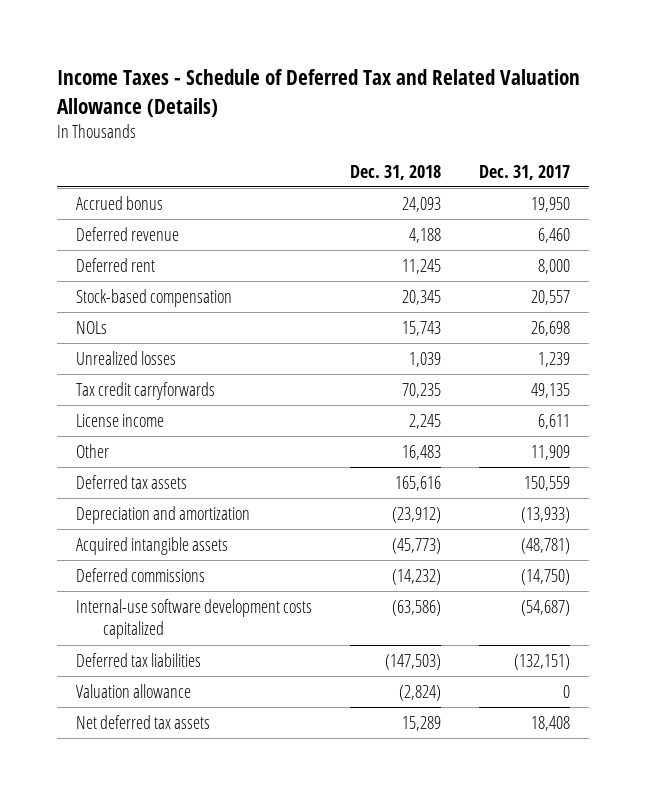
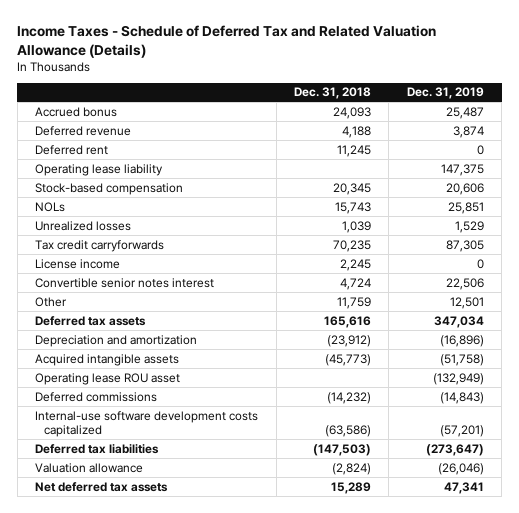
- | Dec. 31, 2018 | Dec. 31, 2017
+ | Dec. 31, 2018 | Dec. 31, 2019
+ Operating lease liability | | 147,375
- Other | 16,483 | 11,909
+ Convertible senior notes interest | 4,724 | 22,506
+ Other | 11,759 | 12,501
+ Operating lease ROU asset | | (132,949)

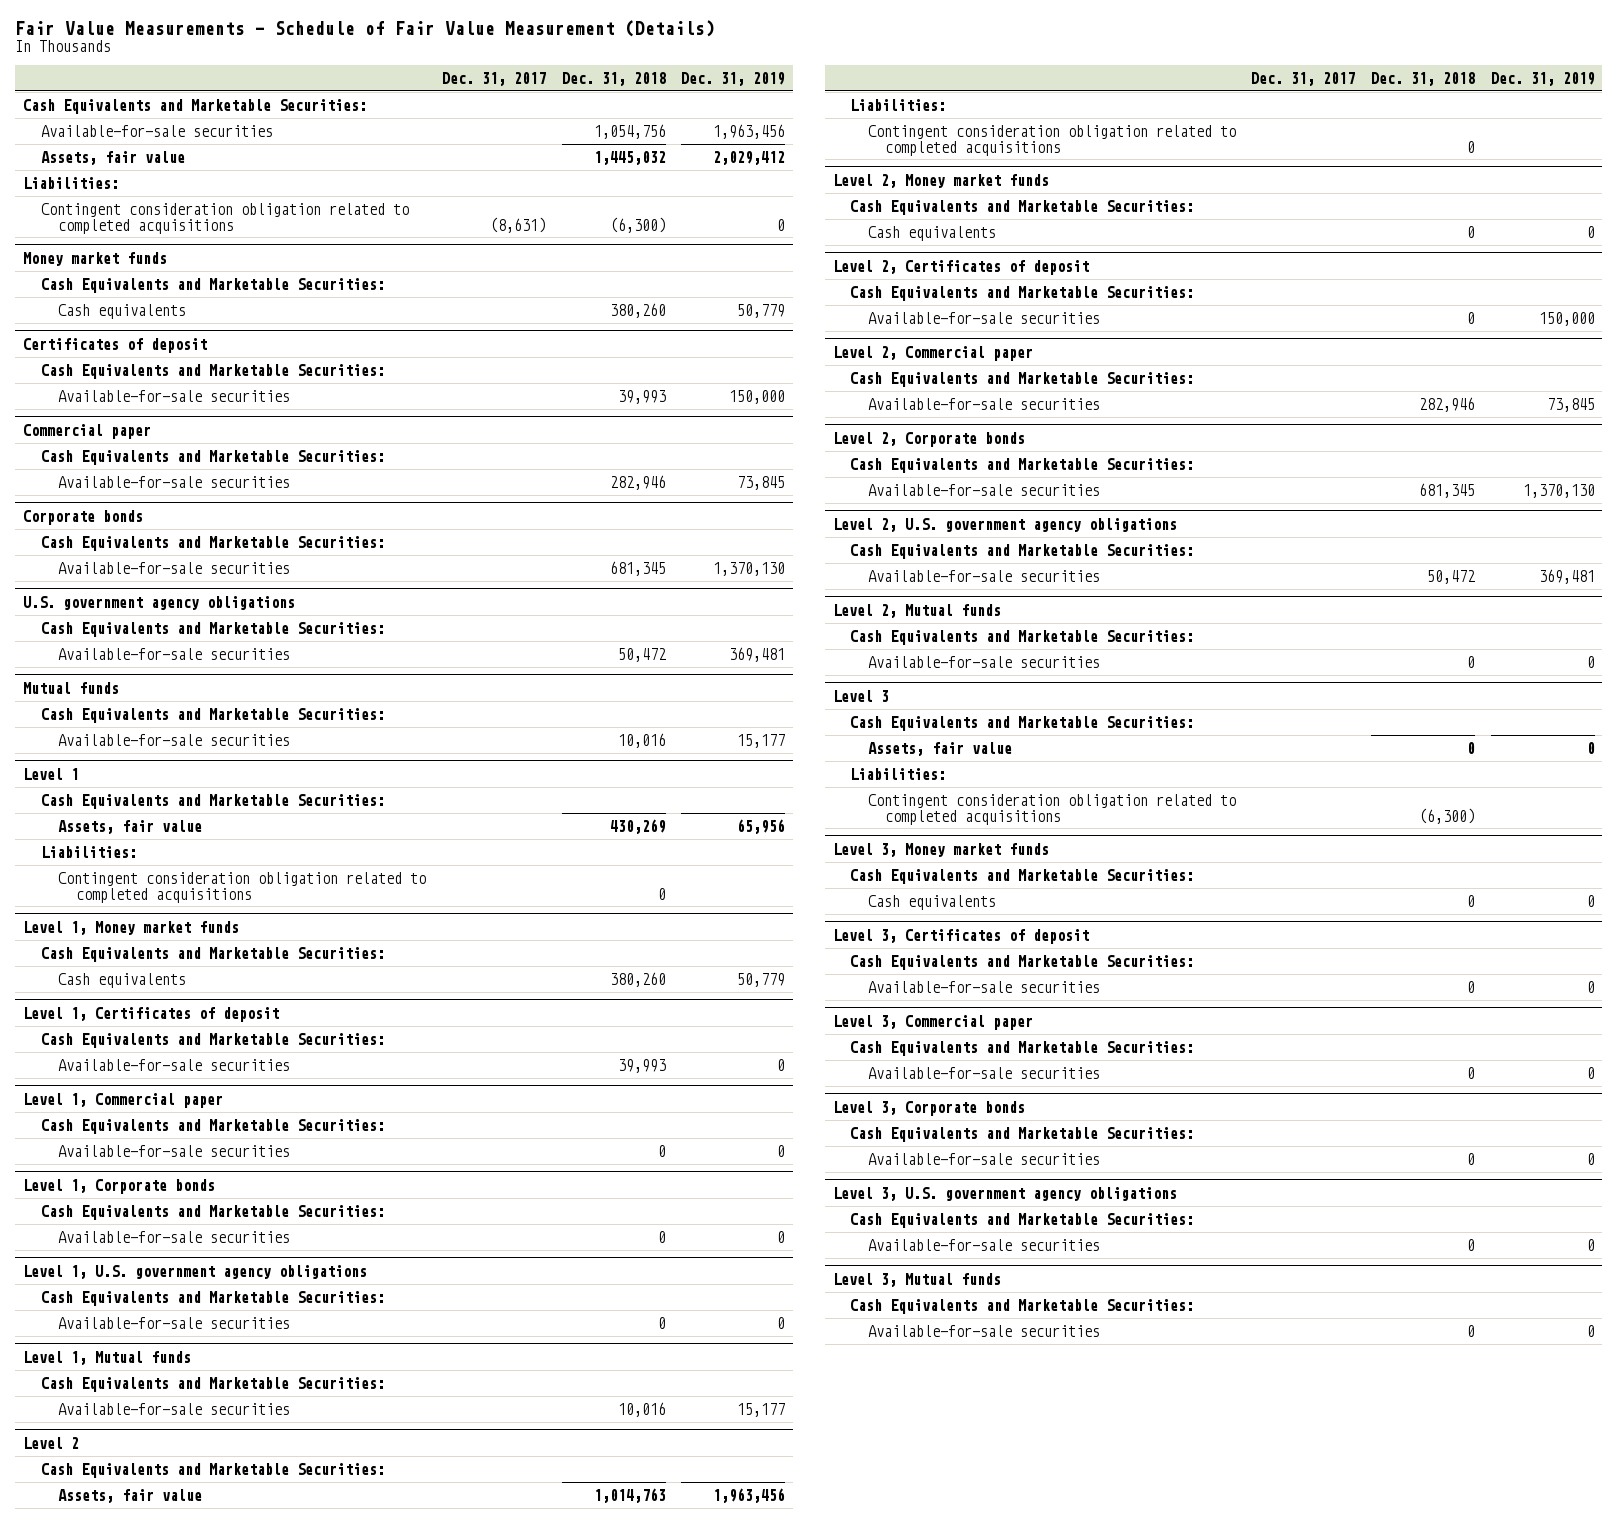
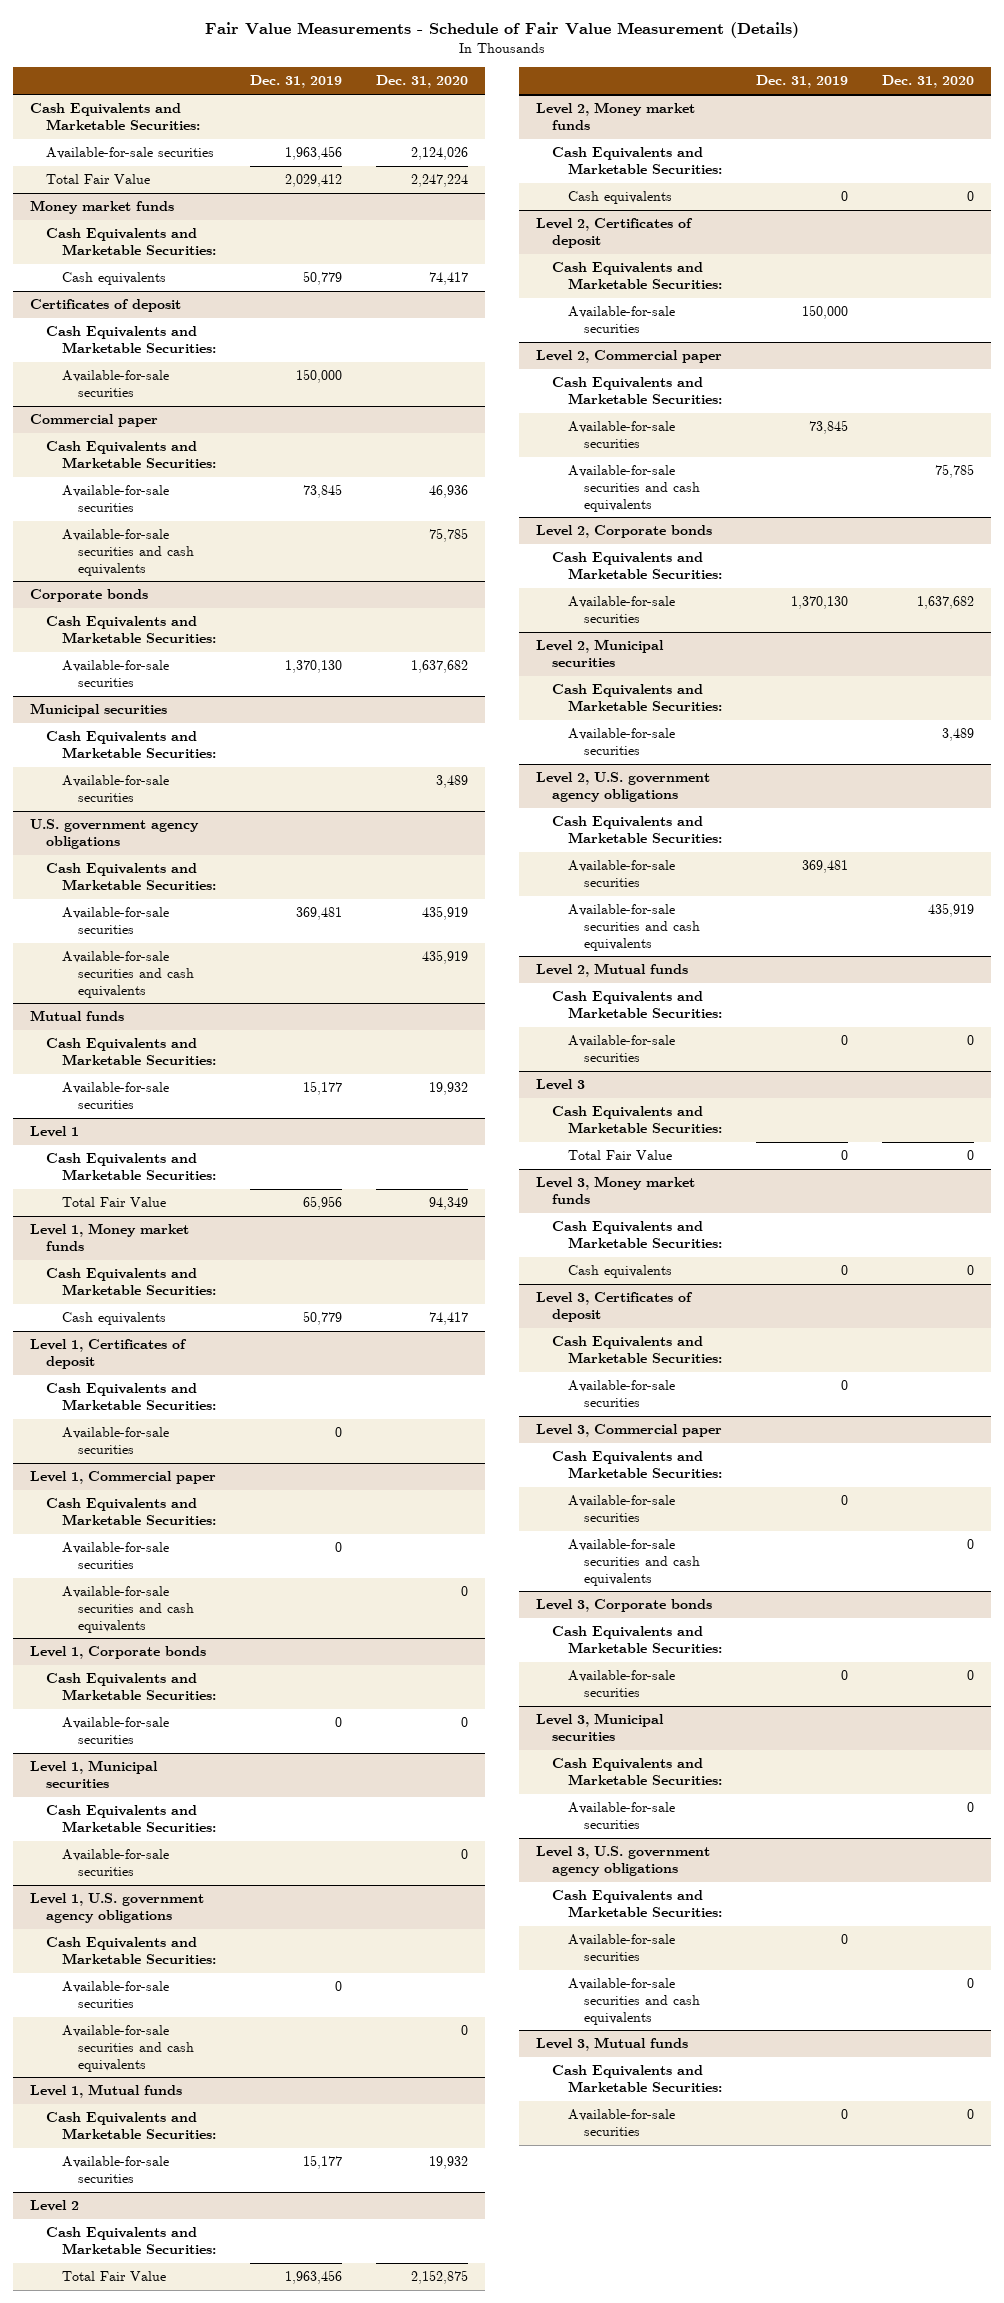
- | Dec. 31, 2017 | Dec. 31, 2018 | Dec. 31, 2019
+ | Dec. 31, 2019 | Dec. 31, 2020
- Assets, fair value | | 1,445,032 | 2,029,412
- Liabilities:
- Contingent consideration obligation related to completed acquisitions | (8,631) | (6,300) | 0
+ Total Fair Value | 2,029,412 | 2,247,224
@ Commercial paper
+ Available-for-sale securities and cash equivalents | | 75,785
+ Municipal securities
+ Cash Equivalents and Marketable Securities:
+ Available-for-sale securities | | 3,489
@ U.S. government agency obligations
+ Available-for-sale securities and cash equivalents | | 435,919
@ Level 1
- Assets, fair value | | 430,269 | 65,956
- Liabilities:
- Contingent consideration obligation related to completed acquisitions | | 0 |
+ Total Fair Value | 65,956 | 94,349
@ Level 1, Commercial paper
+ Available-for-sale securities and cash equivalents | | 0
+ Level 1, Municipal securities
+ Cash Equivalents and Marketable Securities:
+ Available-for-sale securities | | 0
@ Level 1, U.S. government agency obligations
+ Available-for-sale securities and cash equivalents | | 0
@ Level 2
- Assets, fair value | | 1,014,763 | 1,963,456
- Liabilities:
- Contingent consideration obligation related to completed acquisitions | | 0 |
+ Total Fair Value | 1,963,456 | 2,152,875
@ Level 2, Commercial paper
+ Available-for-sale securities and cash equivalents | | 75,785
+ Level 2, Municipal securities
+ Cash Equivalents and Marketable Securities:
+ Available-for-sale securities | | 3,489
@ Level 2, U.S. government agency obligations
+ Available-for-sale securities and cash equivalents | | 435,919
@ Level 3
- Assets, fair value | | 0 | 0
- Liabilities:
- Contingent consideration obligation related to completed acquisitions | | (6,300) |
+ Total Fair Value | 0 | 0
@ Level 3, Commercial paper
+ Available-for-sale securities and cash equivalents | | 0
+ Level 3, Municipal securities
+ Cash Equivalents and Marketable Securities:
+ Available-for-sale securities | | 0
@ Level 3, U.S. government agency obligations
+ Available-for-sale securities and cash equivalents | | 0

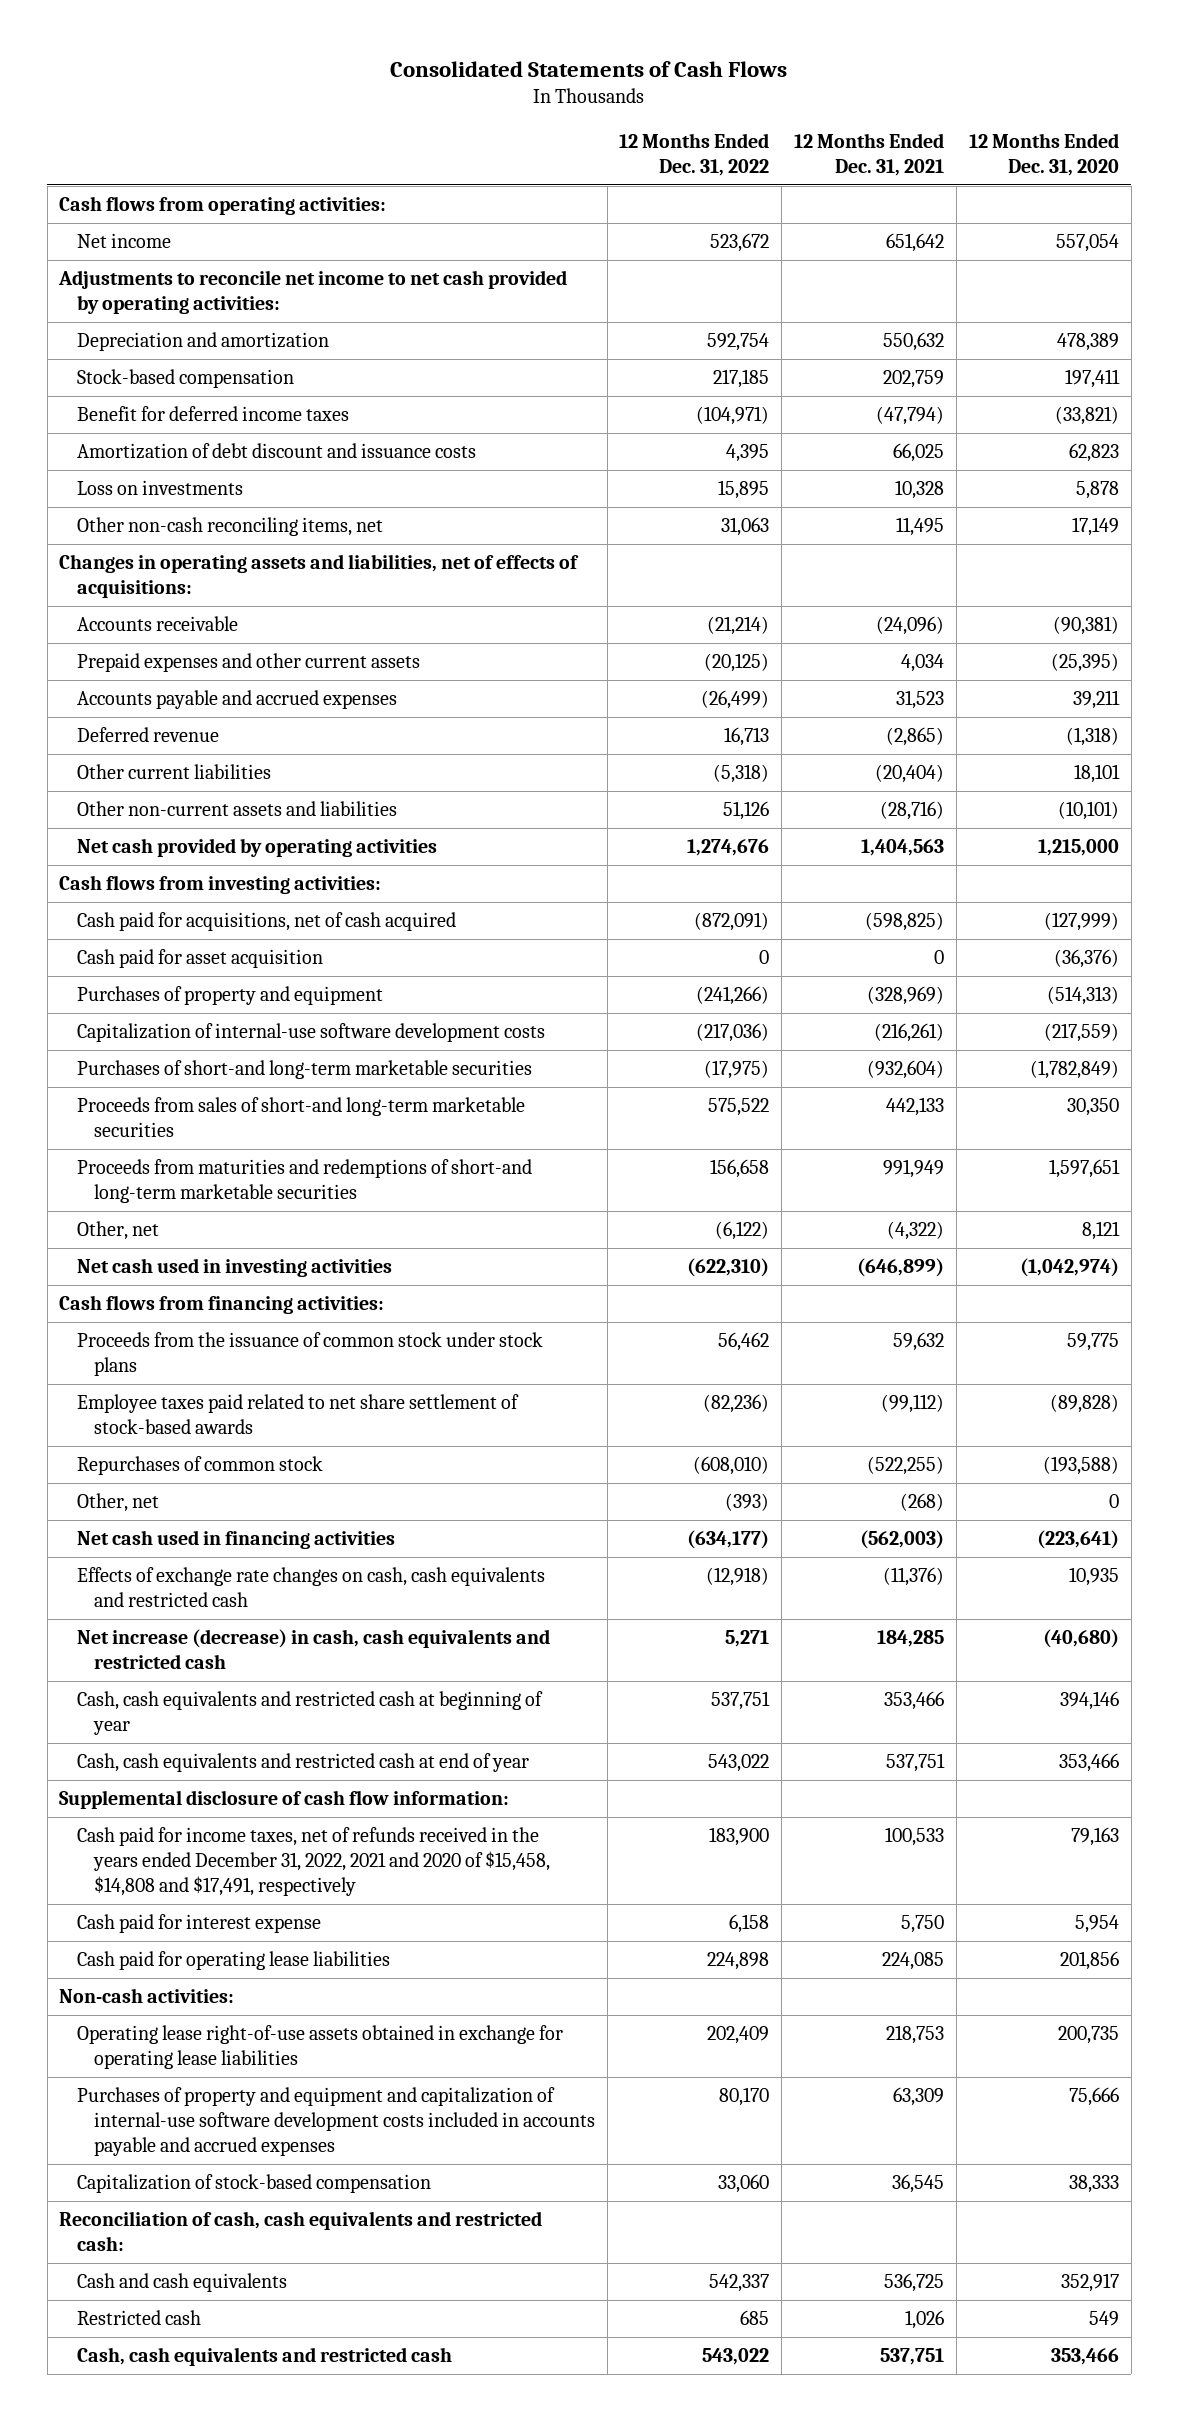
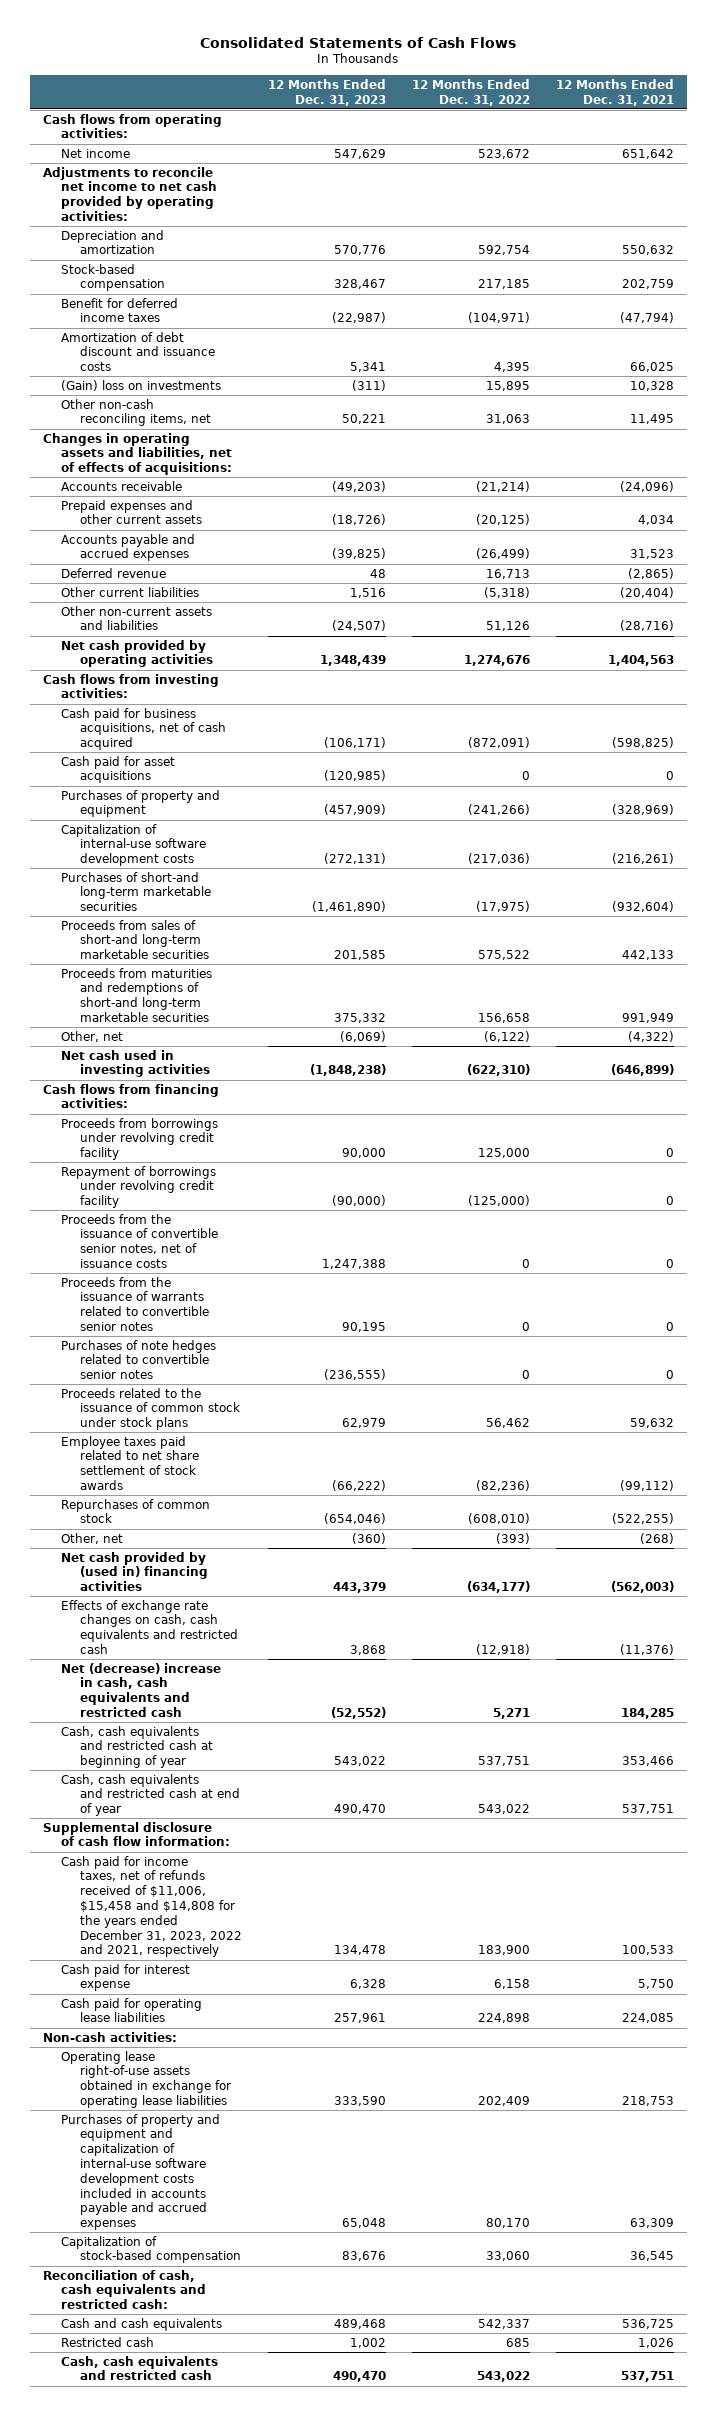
- | 12 Months Ended Dec. 31, 2022 | 12 Months Ended Dec. 31, 2021 | 12 Months Ended Dec. 31, 2020
+ | 12 Months Ended Dec. 31, 2023 | 12 Months Ended Dec. 31, 2022 | 12 Months Ended Dec. 31, 2021
- Loss on investments | 15,895 | 10,328 | 5,878
+ (Gain) loss on investments | (311) | 15,895 | 10,328
- Cash paid for acquisitions, net of cash acquired | (872,091) | (598,825) | (127,999)
- Cash paid for asset acquisition | 0 | 0 | (36,376)
+ Cash paid for business acquisitions, net of cash acquired | (106,171) | (872,091) | (598,825)
+ Cash paid for asset acquisitions | (120,985) | 0 | 0
- Proceeds from the issuance of common stock under stock plans | 56,462 | 59,632 | 59,775
- Employee taxes paid related to net share settlement of stock-based awards | (82,236) | (99,112) | (89,828)
+ Proceeds from borrowings under revolving credit facility | 90,000 | 125,000 | 0
+ Repayment of borrowings under revolving credit facility | (90,000) | (125,000) | 0
+ Proceeds from the issuance of convertible senior notes, net of issuance costs | 1,247,388 | 0 | 0
+ Proceeds from the issuance of warrants related to convertible senior notes | 90,195 | 0 | 0
+ Purchases of note hedges related to convertible senior notes | (236,555) | 0 | 0
+ Proceeds related to the issuance of common stock under stock plans | 62,979 | 56,462 | 59,632
+ Employee taxes paid related to net share settlement of stock awards | (66,222) | (82,236) | (99,112)
- Net cash used in financing activities | (634,177) | (562,003) | (223,641)
+ Net cash provided by (used in) financing activities | 443,379 | (634,177) | (562,003)
- Net increase (decrease) in cash, cash equivalents and restricted cash | 5,271 | 184,285 | (40,680)
+ Net (decrease) increase in cash, cash equivalents and restricted cash | (52,552) | 5,271 | 184,285
- Cash paid for income taxes, net of refunds received in the years ended December 31, 2022, 2021 and 2020 of $15,458, $14,808 and $17,491, respectively | 183,900 | 100,533 | 79,163
+ Cash paid for income taxes, net of refunds received of $11,006, $15,458 and $14,808 for the years ended December 31, 2023, 2022 and 2021, respectively | 134,478 | 183,900 | 100,533

